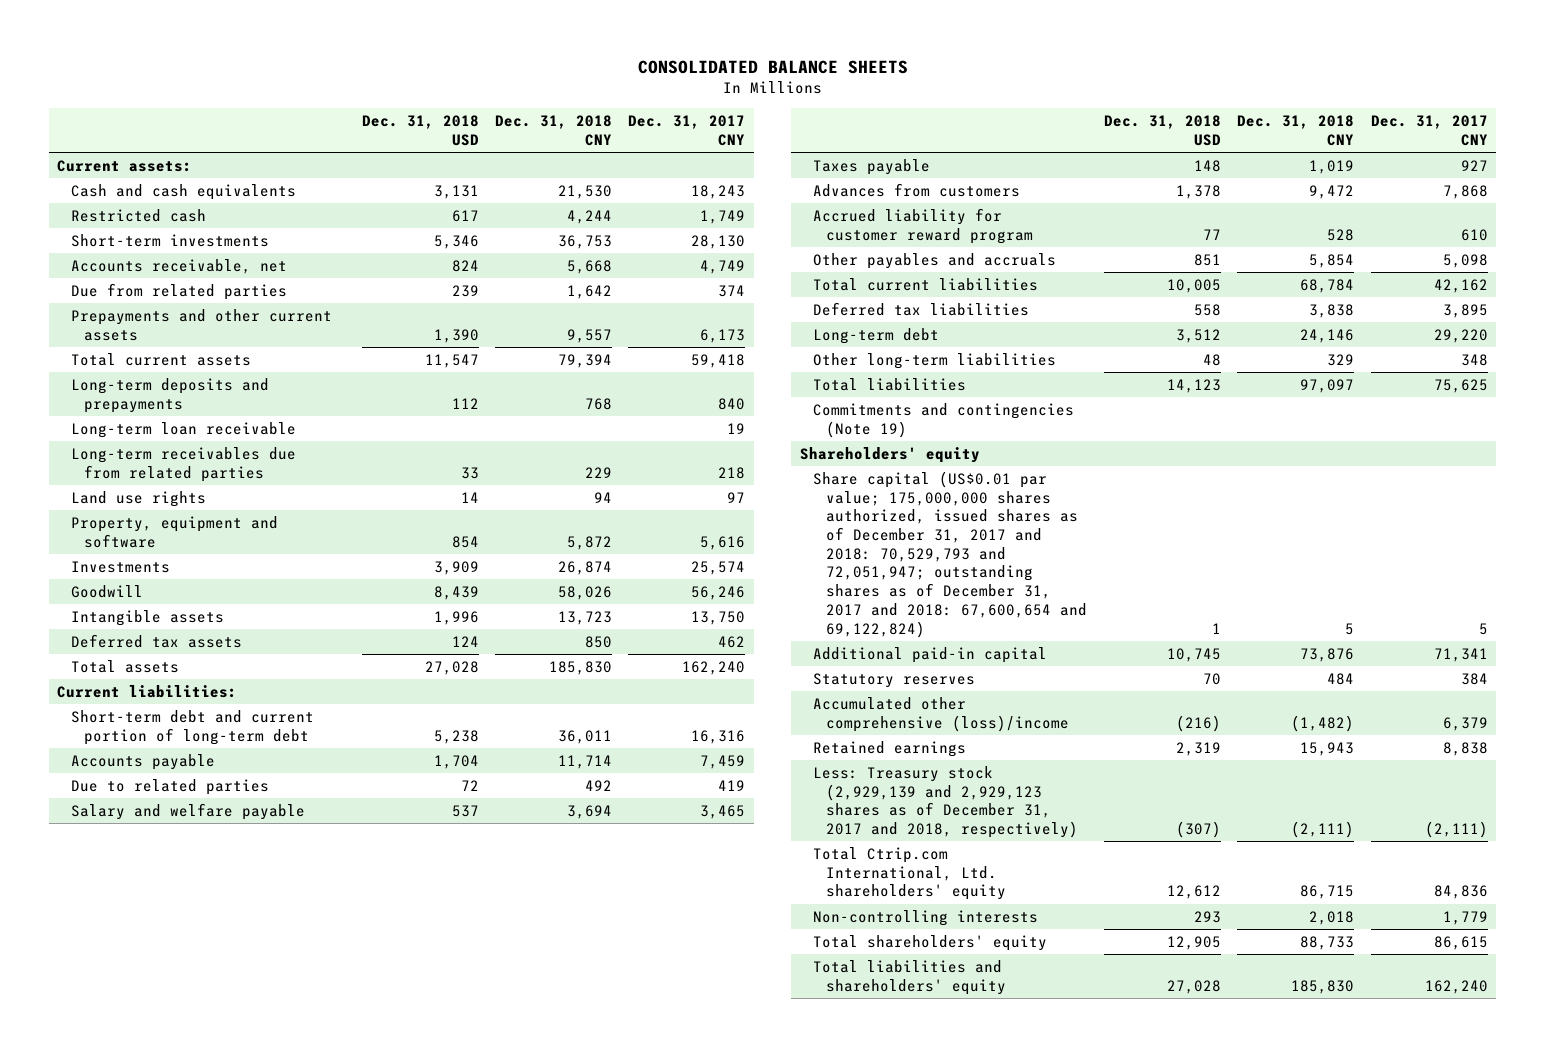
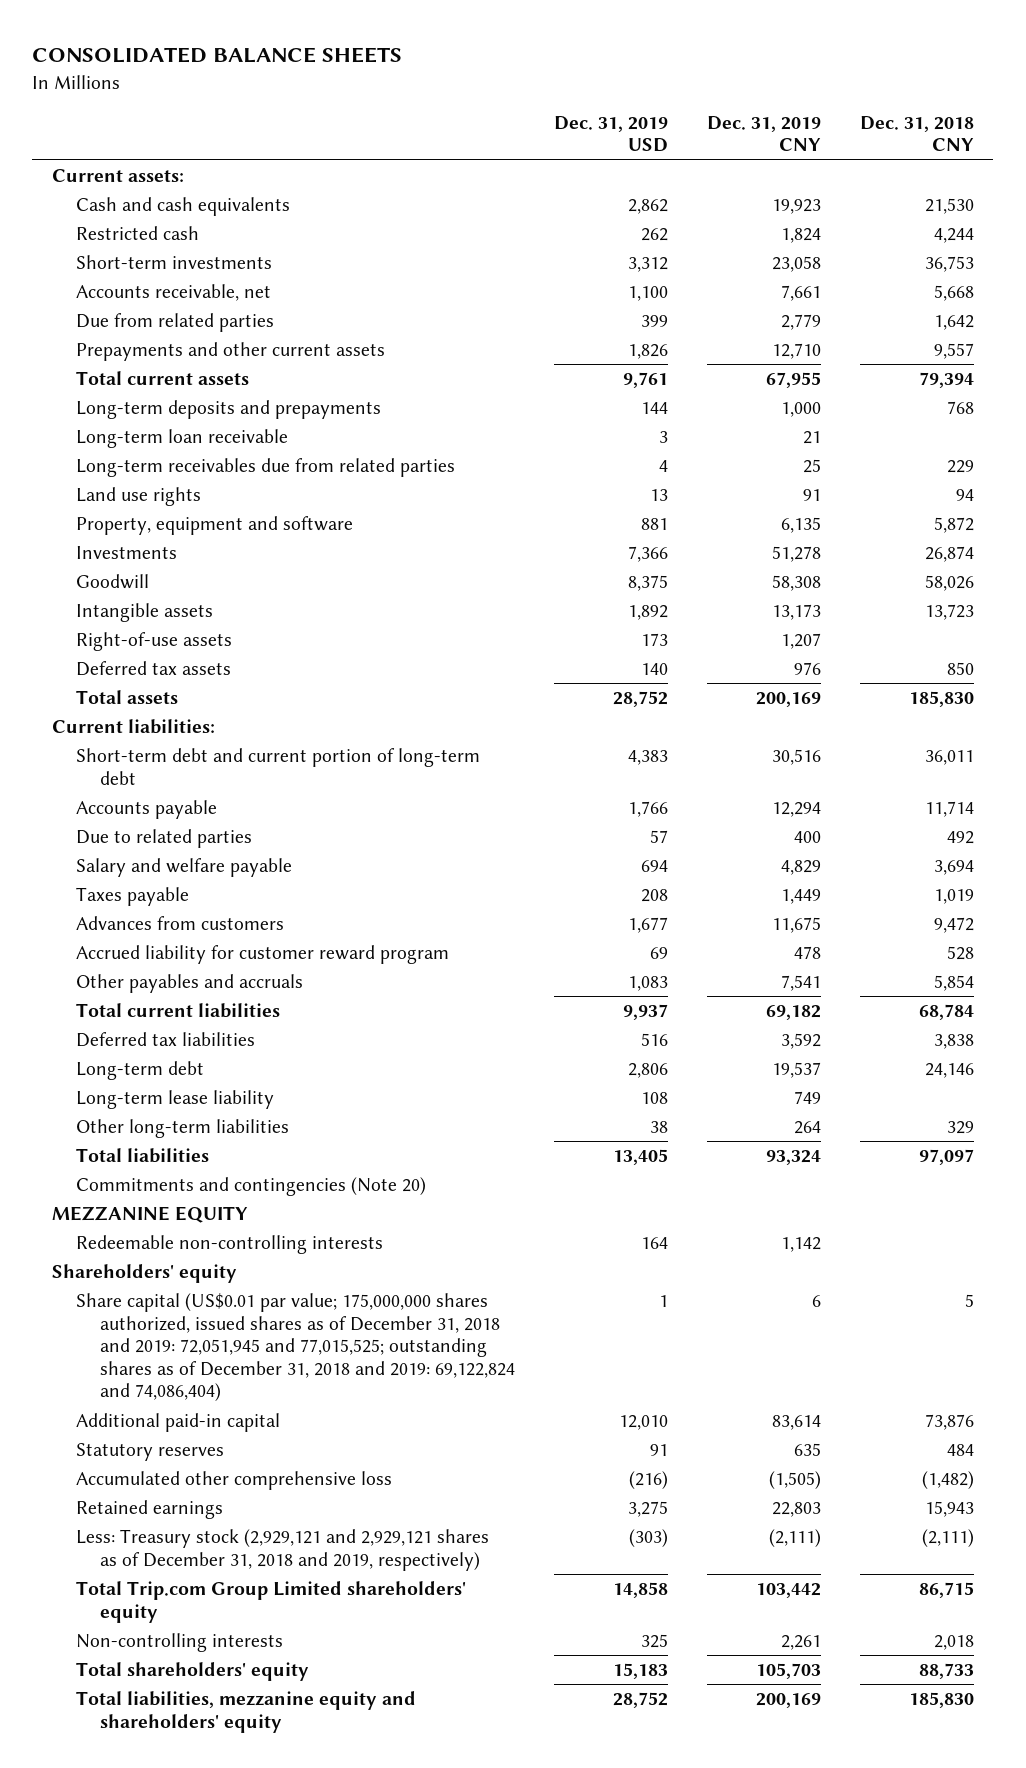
- | Dec. 31, 2018 USD | Dec. 31, 2018 CNY | Dec. 31, 2017 CNY
+ | Dec. 31, 2019 USD | Dec. 31, 2019 CNY | Dec. 31, 2018 CNY
+ Right-of-use assets | 173 | 1,207 |
+ Long-term lease liability | 108 | 749 |
- Commitments and contingencies (Note 19)
+ Commitments and contingencies (Note 20)
+ MEZZANINE EQUITY
+ Redeemable non-controlling interests | 164 | 1,142 |
- Share capital (US$0.01 par value; 175,000,000 shares authorized, issued shares as of December 31, 2017 and 2018: 70,529,793 and 72,051,947; outstanding shares as of December 31, 2017 and 2018: 67,600,654 and 69,122,824) | 1 | 5 | 5
+ Share capital (US$0.01 par value; 175,000,000 shares authorized, issued shares as of December 31, 2018 and 2019: 72,051,945 and 77,015,525; outstanding shares as of December 31, 2018 and 2019: 69,122,824 and 74,086,404) | 1 | 6 | 5
- Accumulated other comprehensive (loss)/income | (216) | (1,482) | 6,379
+ Accumulated other comprehensive loss | (216) | (1,505) | (1,482)
- Less: Treasury stock (2,929,139 and 2,929,123 shares as of December 31, 2017 and 2018, respectively) | (307) | (2,111) | (2,111)
- Total Ctrip.com International, Ltd. shareholders' equity | 12,612 | 86,715 | 84,836
+ Less: Treasury stock (2,929,121 and 2,929,121 shares as of December 31, 2018 and 2019, respectively) | (303) | (2,111) | (2,111)
+ Total Trip.com Group Limited shareholders' equity | 14,858 | 103,442 | 86,715
- Total liabilities and shareholders' equity | 27,028 | 185,830 | 162,240
+ Total liabilities, mezzanine equity and shareholders' equity | 28,752 | 200,169 | 185,830

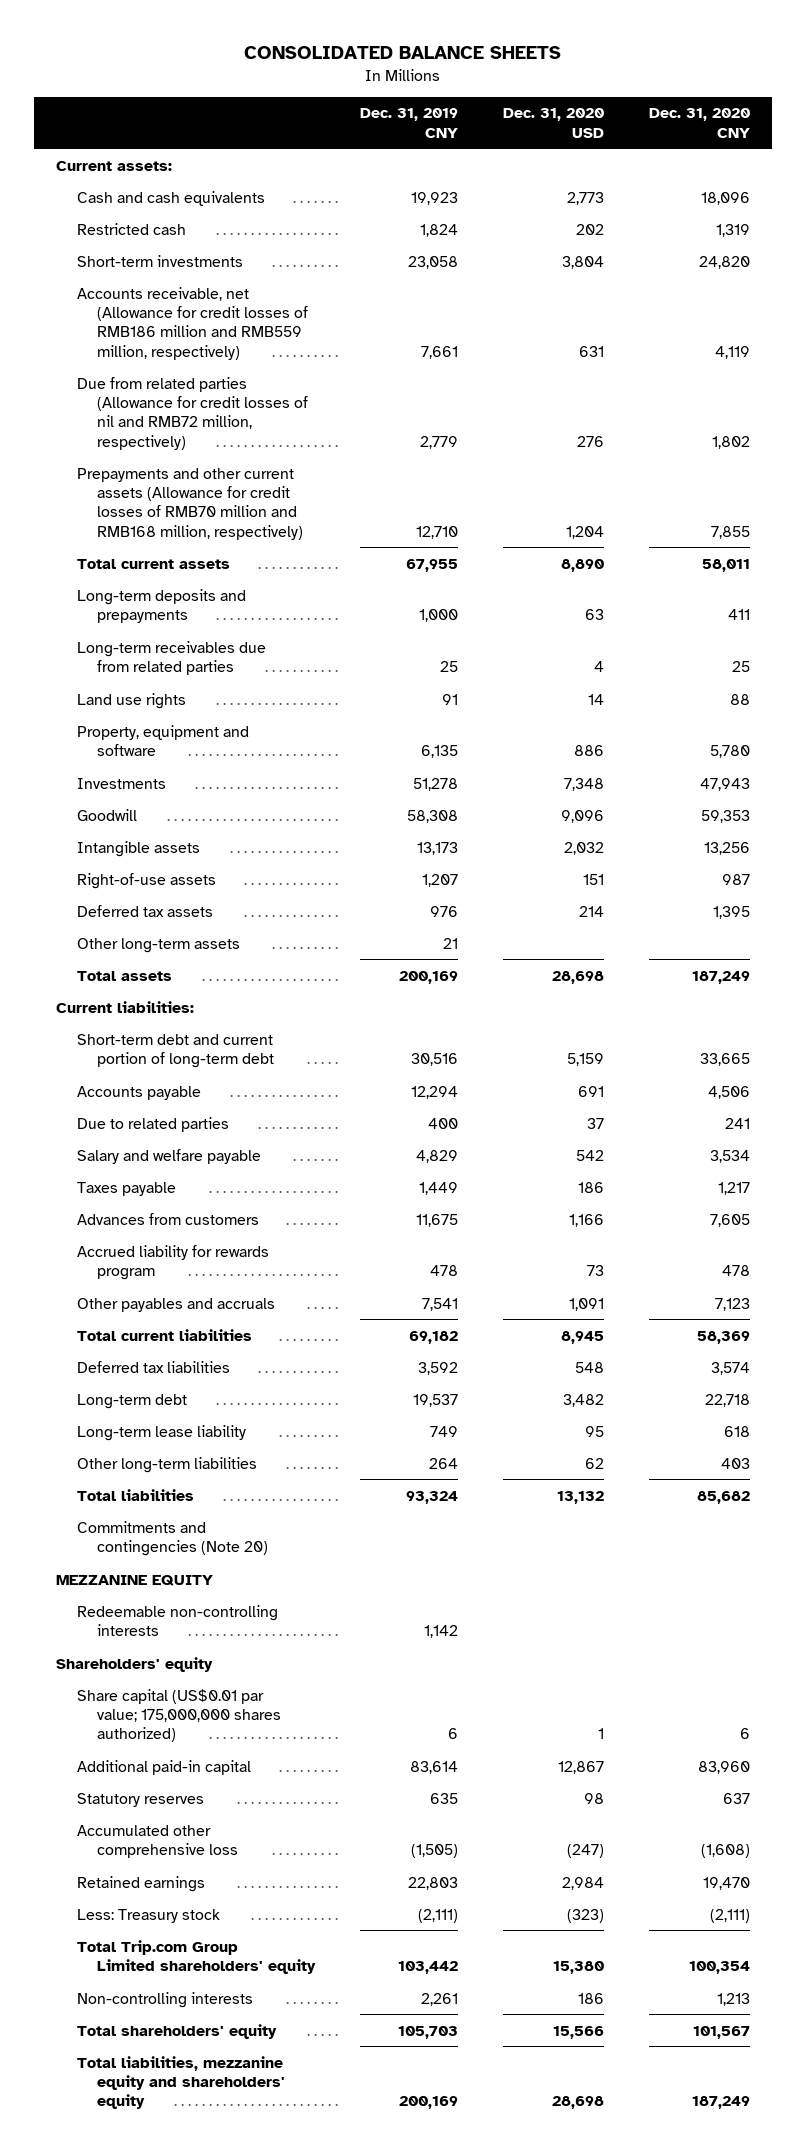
- | Dec. 31, 2019 USD | Dec. 31, 2019 CNY | Dec. 31, 2018 CNY
+ | Dec. 31, 2019 CNY | Dec. 31, 2020 USD | Dec. 31, 2020 CNY
- Accounts receivable, net | 1,100 | 7,661 | 5,668
- Due from related parties | 399 | 2,779 | 1,642
- Prepayments and other current assets | 1,826 | 12,710 | 9,557
+ Accounts receivable, net (Allowance for credit losses of RMB186 million and RMB559 million, respectively) | 7,661 | 631 | 4,119
+ Due from related parties (Allowance for credit losses of nil and RMB72 million, respectively) | 2,779 | 276 | 1,802
+ Prepayments and other current assets (Allowance for credit losses of RMB70 million and RMB168 million, respectively) | 12,710 | 1,204 | 7,855
- Long-term loan receivable | 3 | 21 |
+ Other long-term assets | 21 | |
- Accrued liability for customer reward program | 69 | 478 | 528
+ Accrued liability for rewards program | 478 | 73 | 478
- Share capital (US$0.01 par value; 175,000,000 shares authorized, issued shares as of December 31, 2018 and 2019: 72,051,945 and 77,015,525; outstanding shares as of December 31, 2018 and 2019: 69,122,824 and 74,086,404) | 1 | 6 | 5
+ Share capital (US$0.01 par value; 175,000,000 shares authorized) | 6 | 1 | 6
- Less: Treasury stock (2,929,121 and 2,929,121 shares as of December 31, 2018 and 2019, respectively) | (303) | (2,111) | (2,111)
+ Less: Treasury stock | (2,111) | (323) | (2,111)

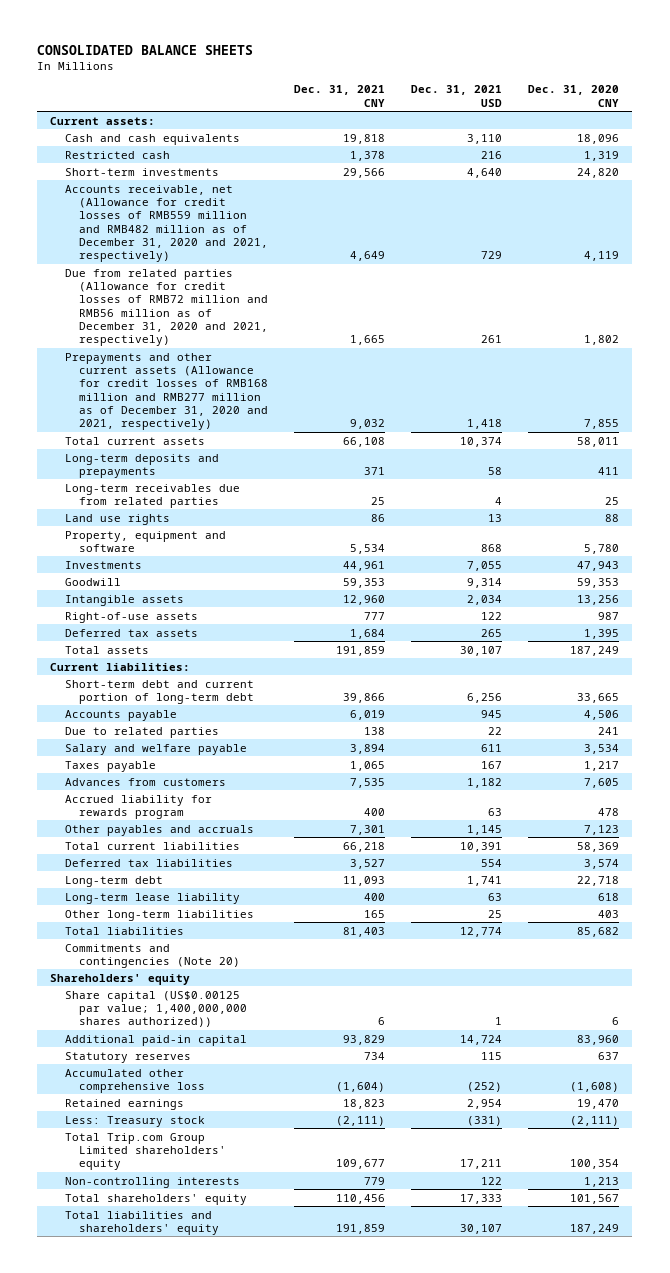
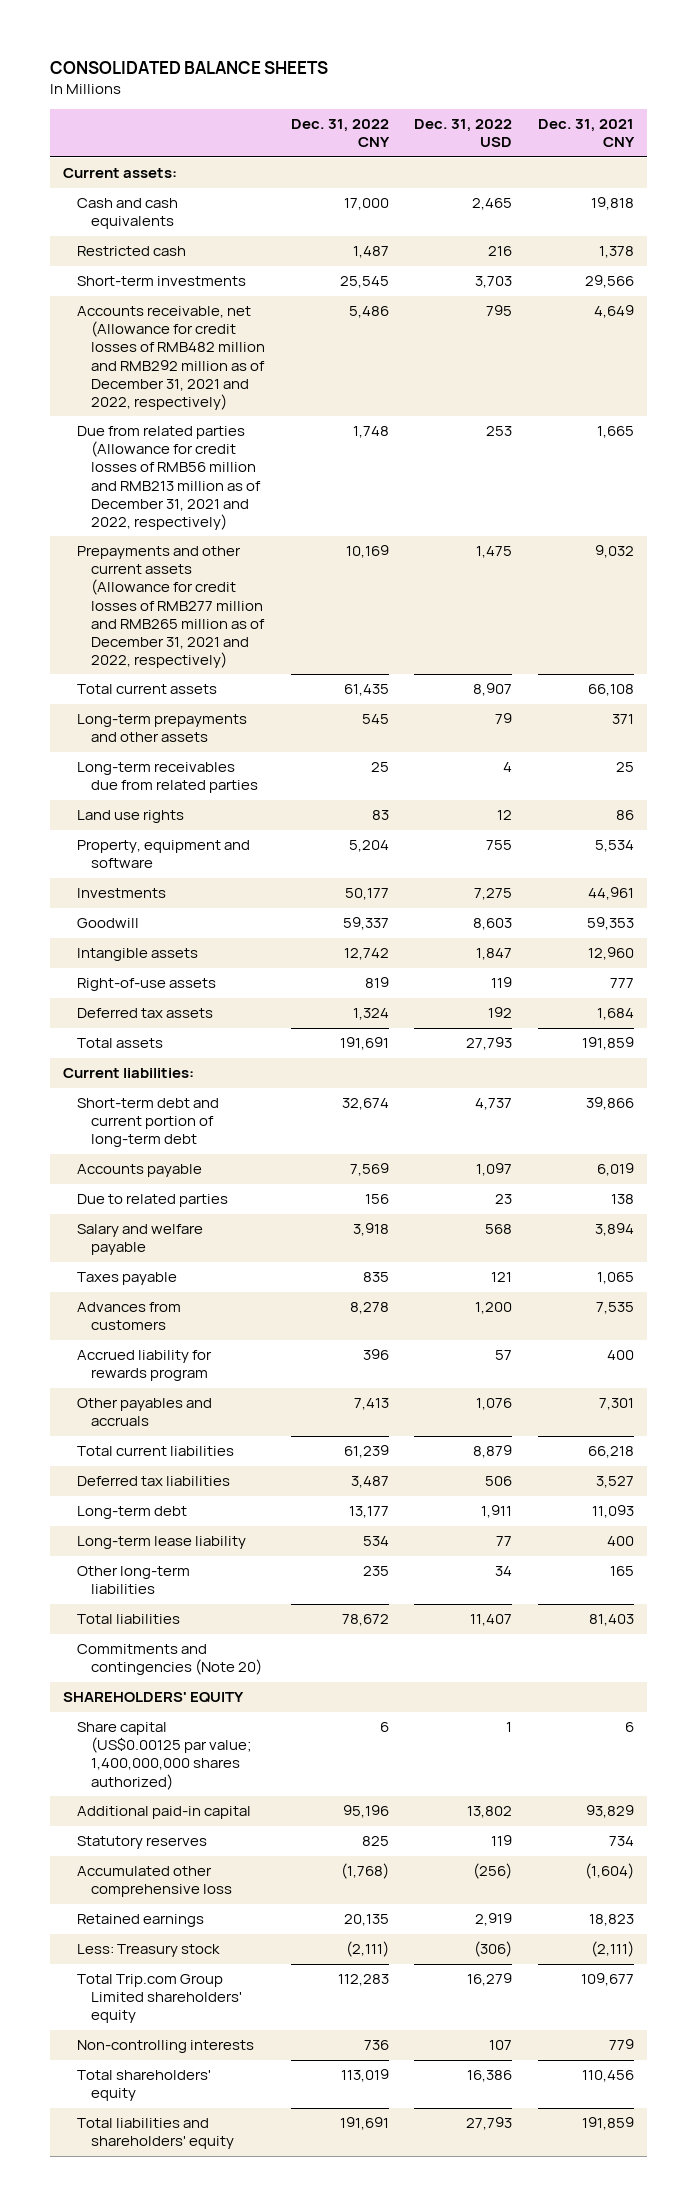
- | Dec. 31, 2021 CNY | Dec. 31, 2021 USD | Dec. 31, 2020 CNY
+ | Dec. 31, 2022 CNY | Dec. 31, 2022 USD | Dec. 31, 2021 CNY
- Accounts receivable, net (Allowance for credit losses of RMB559 million and RMB482 million as of December 31, 2020 and 2021, respectively) | 4,649 | 729 | 4,119
- Due from related parties (Allowance for credit losses of RMB72 million and RMB56 million as of December 31, 2020 and 2021, respectively) | 1,665 | 261 | 1,802
- Prepayments and other current assets (Allowance for credit losses of RMB168 million and RMB277 million as of December 31, 2020 and 2021, respectively) | 9,032 | 1,418 | 7,855
+ Accounts receivable, net (Allowance for credit losses of RMB482 million and RMB292 million as of December 31, 2021 and 2022, respectively) | 5,486 | 795 | 4,649
+ Due from related parties (Allowance for credit losses of RMB56 million and RMB213 million as of December 31, 2021 and 2022, respectively) | 1,748 | 253 | 1,665
+ Prepayments and other current assets (Allowance for credit losses of RMB277 million and RMB265 million as of December 31, 2021 and 2022, respectively) | 10,169 | 1,475 | 9,032
- Long-term deposits and prepayments | 371 | 58 | 411
+ Long-term prepayments and other assets | 545 | 79 | 371
- Shareholders' equity
- Share capital (US$0.00125 par value; 1,400,000,000 shares authorized)) | 6 | 1 | 6
+ SHAREHOLDERS' EQUITY
+ Share capital (US$0.00125 par value; 1,400,000,000 shares authorized) | 6 | 1 | 6

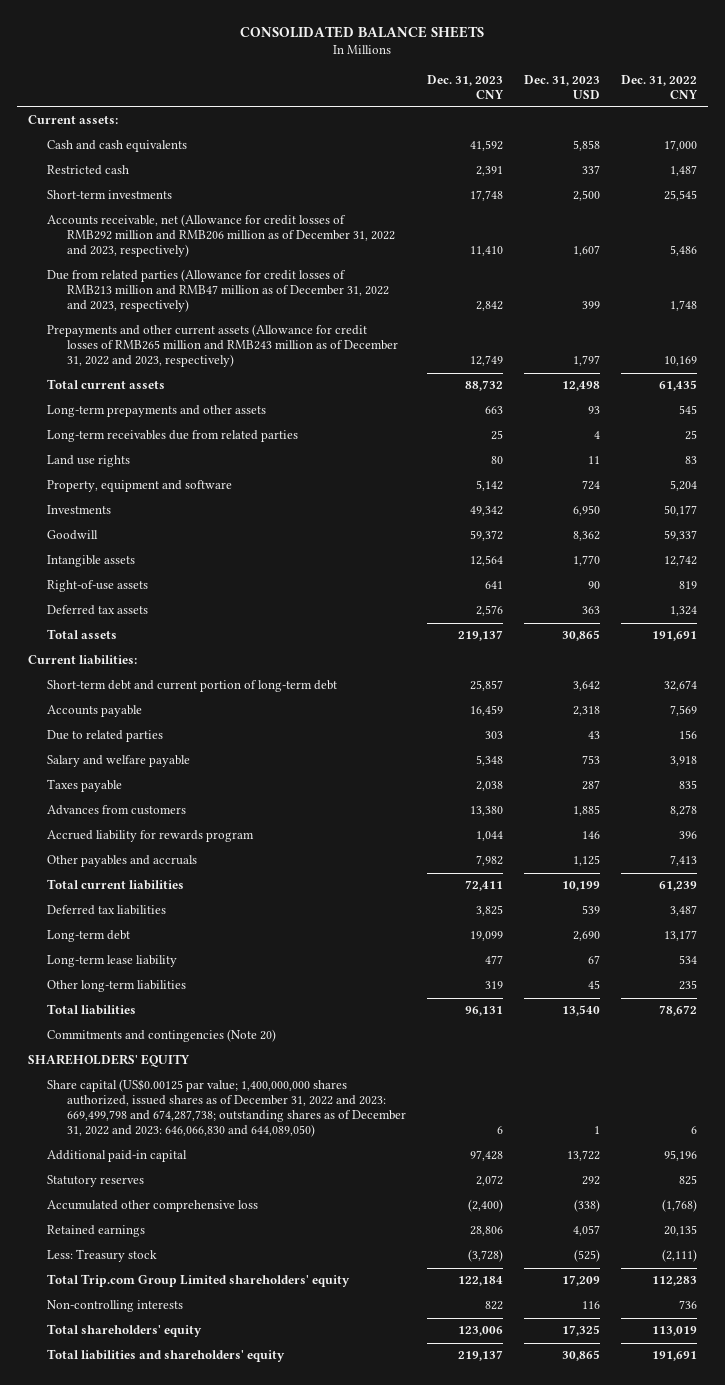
- | Dec. 31, 2022 CNY | Dec. 31, 2022 USD | Dec. 31, 2021 CNY
+ | Dec. 31, 2023 CNY | Dec. 31, 2023 USD | Dec. 31, 2022 CNY
- Accounts receivable, net (Allowance for credit losses of RMB482 million and RMB292 million as of December 31, 2021 and 2022, respectively) | 5,486 | 795 | 4,649
- Due from related parties (Allowance for credit losses of RMB56 million and RMB213 million as of December 31, 2021 and 2022, respectively) | 1,748 | 253 | 1,665
- Prepayments and other current assets (Allowance for credit losses of RMB277 million and RMB265 million as of December 31, 2021 and 2022, respectively) | 10,169 | 1,475 | 9,032
+ Accounts receivable, net (Allowance for credit losses of RMB292 million and RMB206 million as of December 31, 2022 and 2023, respectively) | 11,410 | 1,607 | 5,486
+ Due from related parties (Allowance for credit losses of RMB213 million and RMB47 million as of December 31, 2022 and 2023, respectively) | 2,842 | 399 | 1,748
+ Prepayments and other current assets (Allowance for credit losses of RMB265 million and RMB243 million as of December 31, 2022 and 2023, respectively) | 12,749 | 1,797 | 10,169
- Share capital (US$0.00125 par value; 1,400,000,000 shares authorized) | 6 | 1 | 6
+ Share capital (US$0.00125 par value; 1,400,000,000 shares authorized, issued shares as of December 31, 2022 and 2023: 669,499,798 and 674,287,738; outstanding shares as of December 31, 2022 and 2023: 646,066,830 and 644,089,050) | 6 | 1 | 6

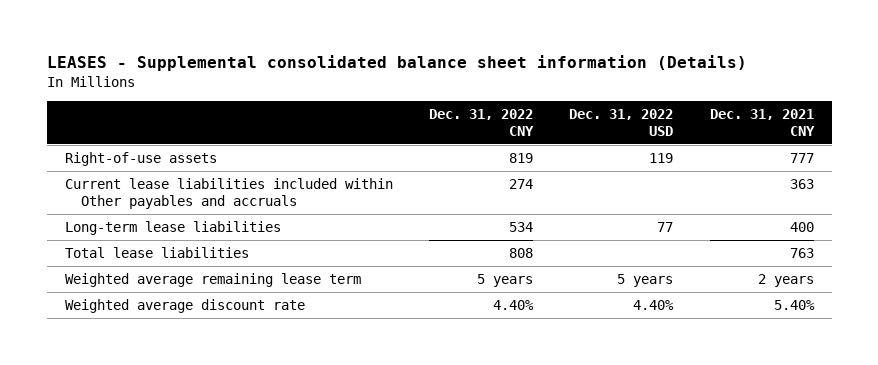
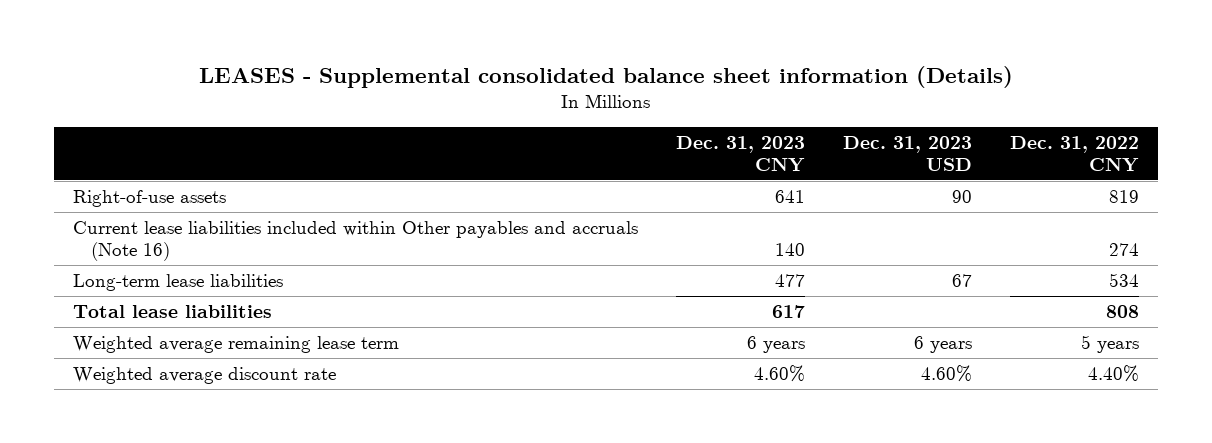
- | Dec. 31, 2022 CNY | Dec. 31, 2022 USD | Dec. 31, 2021 CNY
+ | Dec. 31, 2023 CNY | Dec. 31, 2023 USD | Dec. 31, 2022 CNY
- Current lease liabilities included within Other payables and accruals | 274 | | 363
+ Current lease liabilities included within Other payables and accruals (Note 16) | 140 | | 274

